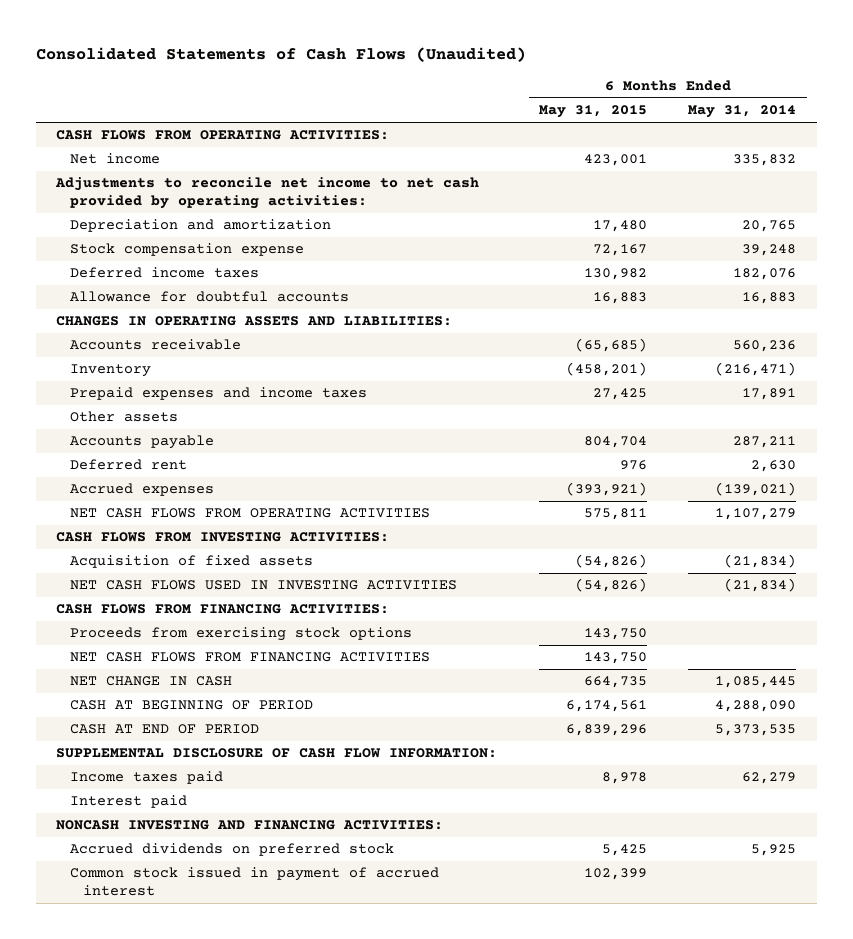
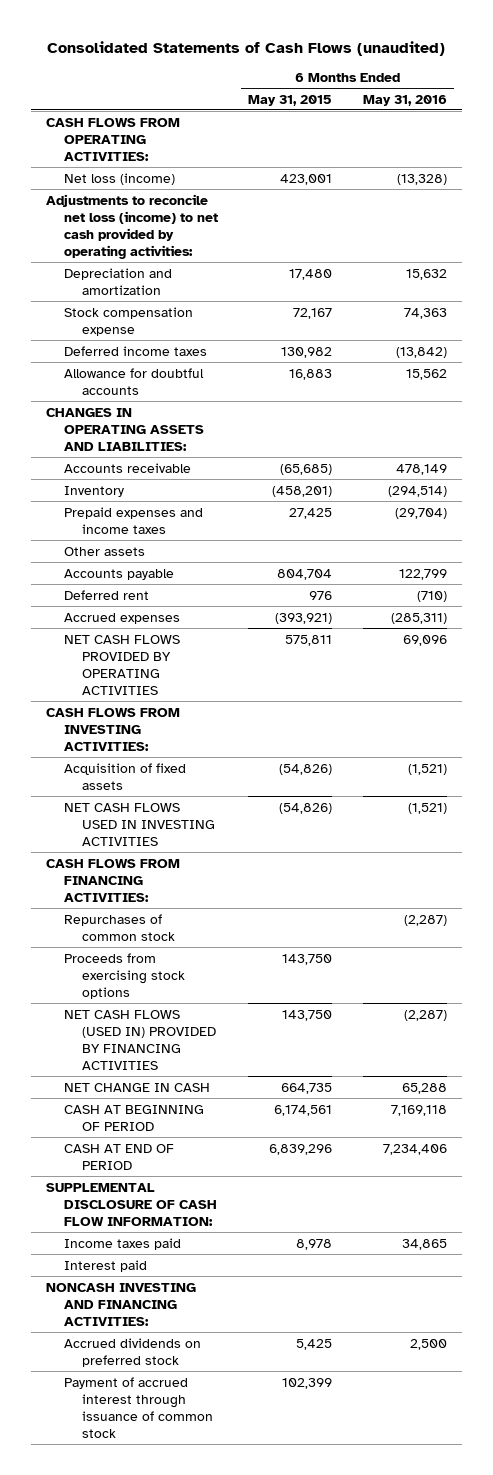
- Consolidated Statements of Cash Flows (Unaudited)
+ Consolidated Statements of Cash Flows (unaudited)
- | 6 Months Ended May 31, 2015 | 6 Months Ended May 31, 2014
+ | 6 Months Ended May 31, 2015 | 6 Months Ended May 31, 2016
- Net income | 423,001 | 335,832
- Adjustments to reconcile net income to net cash provided by operating activities:
+ Net loss (income) | 423,001 | (13,328)
+ Adjustments to reconcile net loss (income) to net cash provided by operating activities:
- NET CASH FLOWS FROM OPERATING ACTIVITIES | 575,811 | 1,107,279
+ NET CASH FLOWS PROVIDED BY OPERATING ACTIVITIES | 575,811 | 69,096
+ Repurchases of common stock | | (2,287)
- NET CASH FLOWS FROM FINANCING ACTIVITIES | 143,750 |
+ NET CASH FLOWS (USED IN) PROVIDED BY FINANCING ACTIVITIES | 143,750 | (2,287)
- Common stock issued in payment of accrued interest | 102,399 |
+ Payment of accrued interest through issuance of common stock | 102,399 |

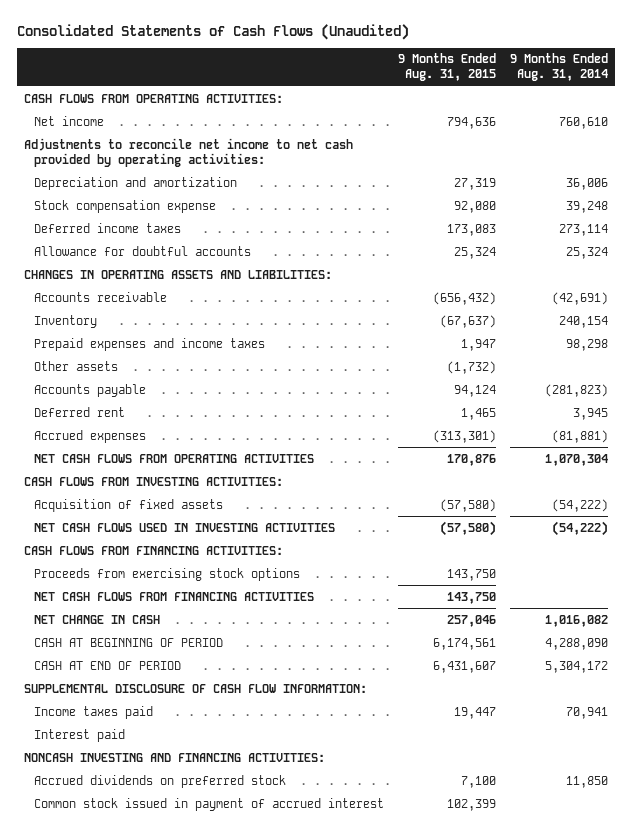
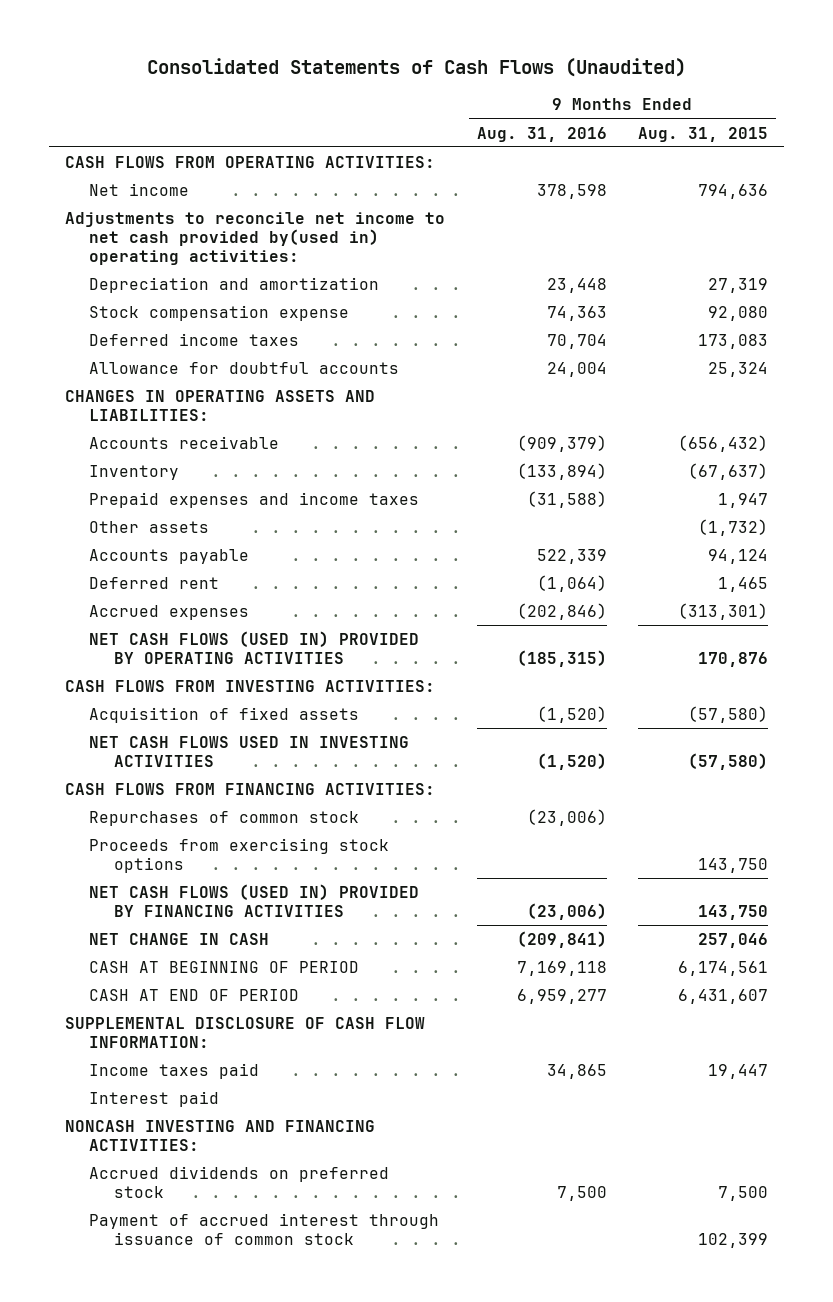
- | 9 Months Ended Aug. 31, 2015 | 9 Months Ended Aug. 31, 2014
+ | 9 Months Ended Aug. 31, 2016 | 9 Months Ended Aug. 31, 2015
- Adjustments to reconcile net income to net cash provided by operating activities:
+ Adjustments to reconcile net income to net cash provided by(used in) operating activities:
- NET CASH FLOWS FROM OPERATING ACTIVITIES | 170,876 | 1,070,304
+ NET CASH FLOWS (USED IN) PROVIDED BY OPERATING ACTIVITIES | (185,315) | 170,876
+ Repurchases of common stock | (23,006) |
- NET CASH FLOWS FROM FINANCING ACTIVITIES | 143,750 |
+ NET CASH FLOWS (USED IN) PROVIDED BY FINANCING ACTIVITIES | (23,006) | 143,750
- Accrued dividends on preferred stock | 7,100 | 11,850
- Common stock issued in payment of accrued interest | 102,399 |
+ Accrued dividends on preferred stock | 7,500 | 7,500
+ Payment of accrued interest through issuance of common stock | | 102,399

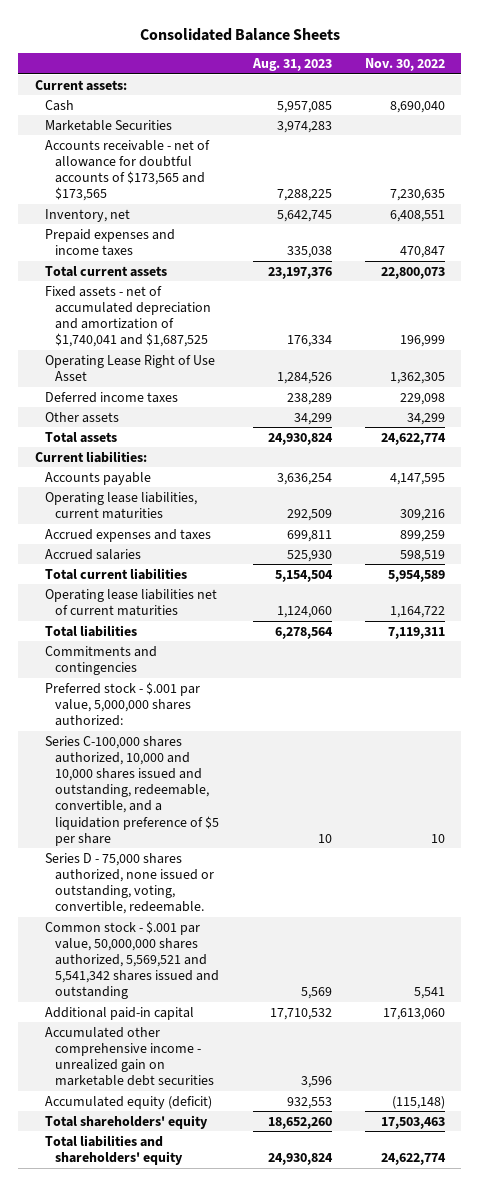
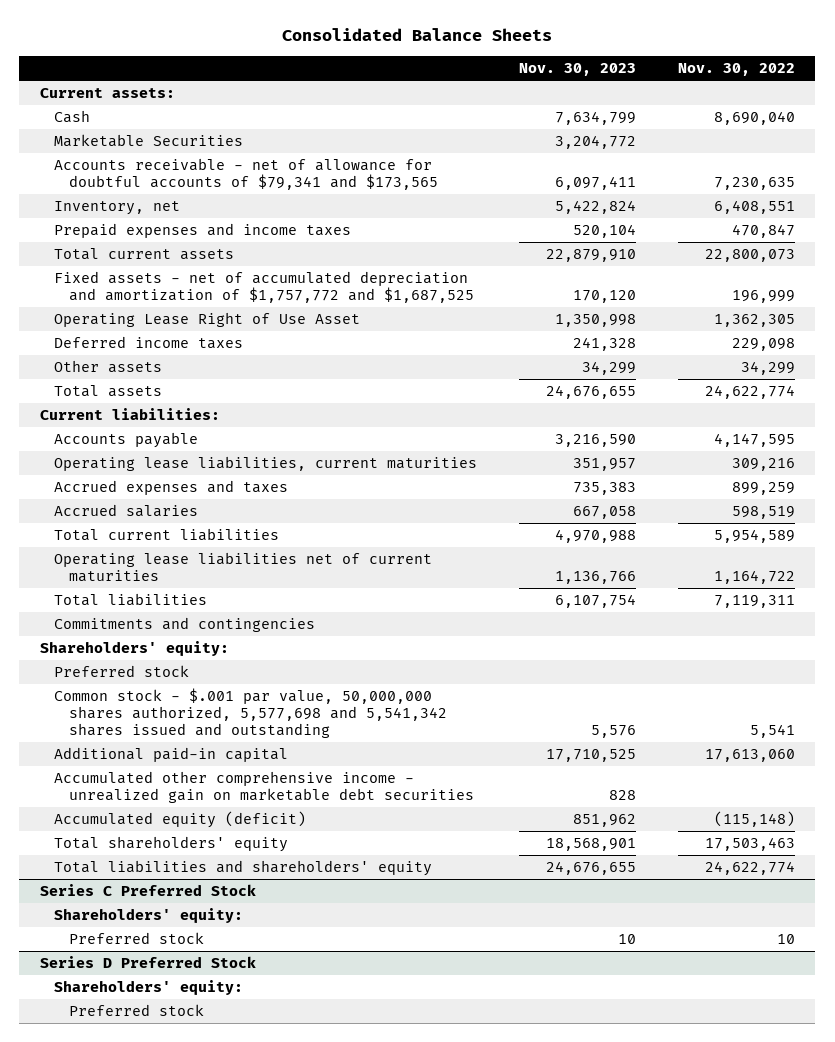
- | Aug. 31, 2023 | Nov. 30, 2022
+ | Nov. 30, 2023 | Nov. 30, 2022
- Accounts receivable - net of allowance for doubtful accounts of $173,565 and $173,565 | 7,288,225 | 7,230,635
+ Accounts receivable - net of allowance for doubtful accounts of $79,341 and $173,565 | 6,097,411 | 7,230,635
- Fixed assets - net of accumulated depreciation and amortization of $1,740,041 and $1,687,525 | 176,334 | 196,999
+ Fixed assets - net of accumulated depreciation and amortization of $1,757,772 and $1,687,525 | 170,120 | 196,999
- Preferred stock - $.001 par value, 5,000,000 shares authorized:
- Series C-100,000 shares authorized, 10,000 and 10,000 shares issued and outstanding, redeemable, convertible, and a liquidation preference of $5 per share | 10 | 10
- Series D - 75,000 shares authorized, none issued or outstanding, voting, convertible, redeemable.
- Common stock - $.001 par value, 50,000,000 shares authorized, 5,569,521 and 5,541,342 shares issued and outstanding | 5,569 | 5,541
+ Shareholders' equity:
+ Preferred stock
+ Common stock - $.001 par value, 50,000,000 shares authorized, 5,577,698 and 5,541,342 shares issued and outstanding | 5,576 | 5,541
+ Series C Preferred Stock
+ Shareholders' equity:
+ Preferred stock | 10 | 10
+ Series D Preferred Stock
+ Shareholders' equity:
+ Preferred stock

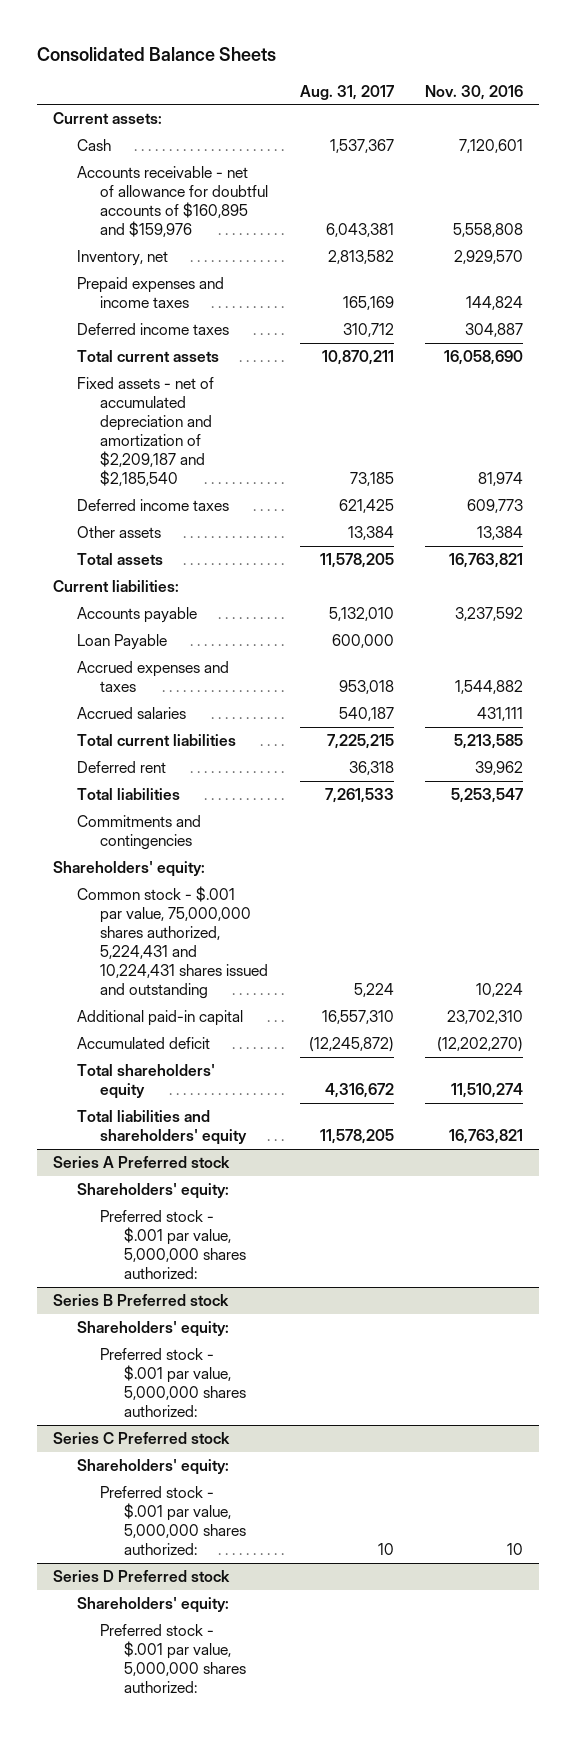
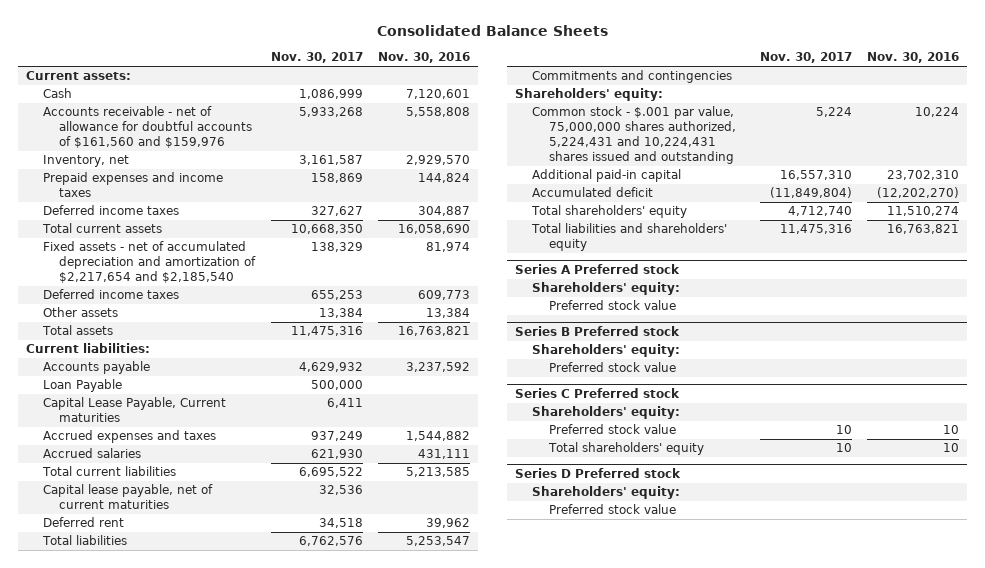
- | Aug. 31, 2017 | Nov. 30, 2016
+ | Nov. 30, 2017 | Nov. 30, 2016
- Accounts receivable - net of allowance for doubtful accounts of $160,895 and $159,976 | 6,043,381 | 5,558,808
+ Accounts receivable - net of allowance for doubtful accounts of $161,560 and $159,976 | 5,933,268 | 5,558,808
- Fixed assets - net of accumulated depreciation and amortization of $2,209,187 and $2,185,540 | 73,185 | 81,974
+ Fixed assets - net of accumulated depreciation and amortization of $2,217,654 and $2,185,540 | 138,329 | 81,974
+ Capital Lease Payable, Current maturities | 6,411 |
+ Capital lease payable, net of current maturities | 32,536 |
@ Series A Preferred stock
- Preferred stock - $.001 par value, 5,000,000 shares authorized:
+ Preferred stock value
@ Series B Preferred stock
- Preferred stock - $.001 par value, 5,000,000 shares authorized:
+ Preferred stock value
@ Series C Preferred stock
- Preferred stock - $.001 par value, 5,000,000 shares authorized: | 10 | 10
+ Preferred stock value | 10 | 10
+ Total shareholders' equity | 10 | 10
@ Series D Preferred stock
- Preferred stock - $.001 par value, 5,000,000 shares authorized:
+ Preferred stock value

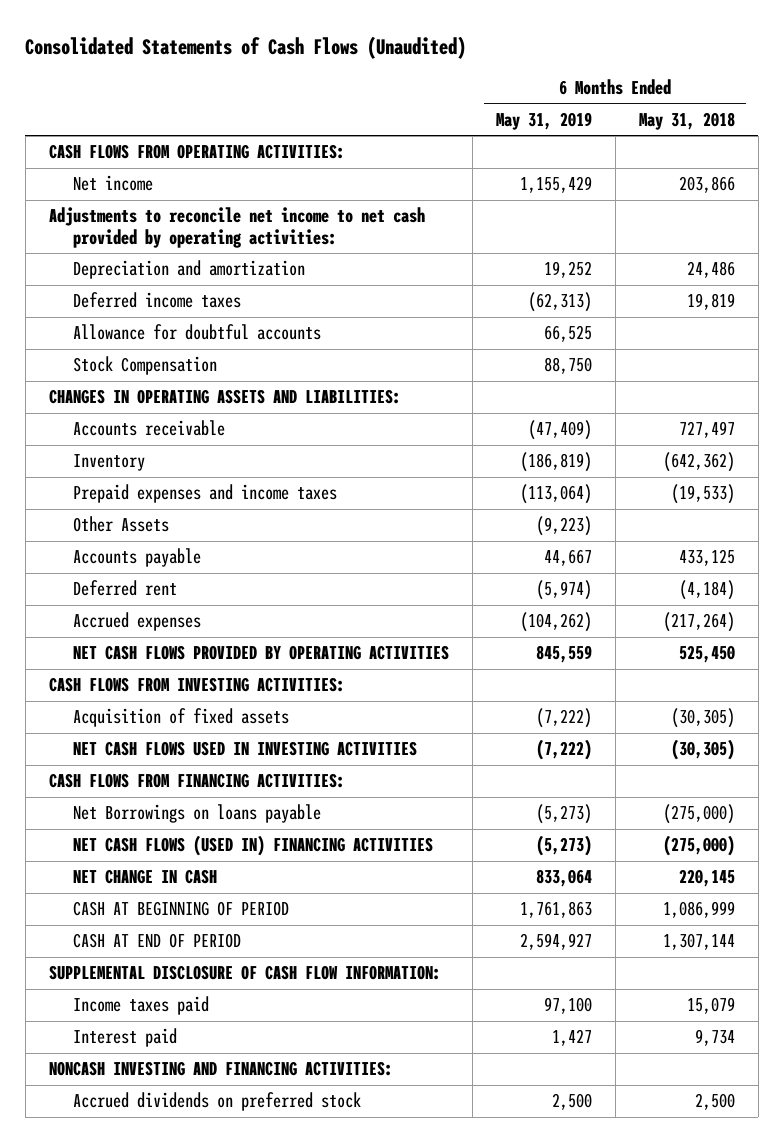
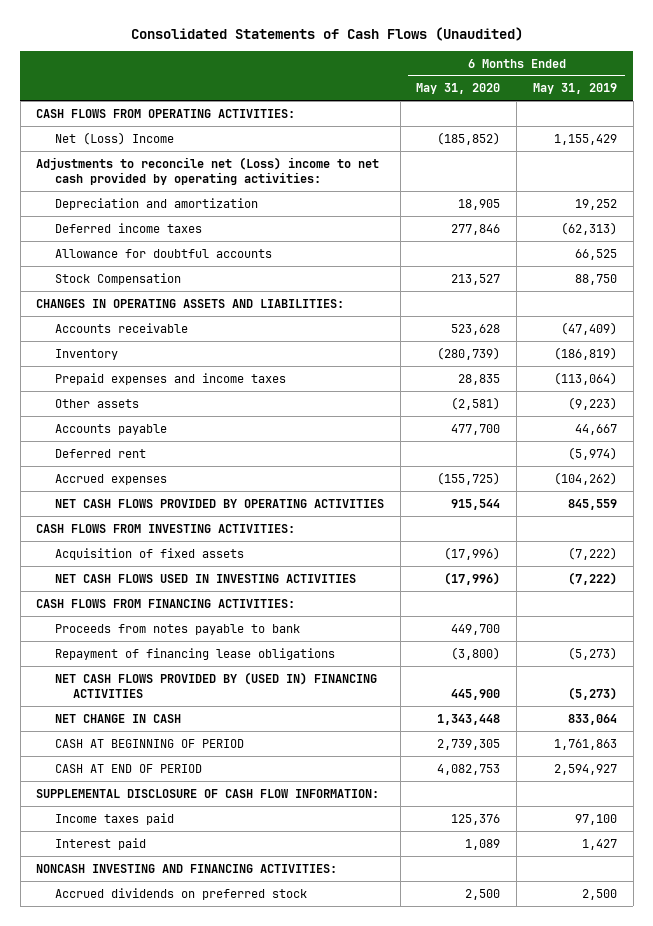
- | 6 Months Ended May 31, 2019 | 6 Months Ended May 31, 2018
+ | 6 Months Ended May 31, 2020 | 6 Months Ended May 31, 2019
- Net income | 1,155,429 | 203,866
- Adjustments to reconcile net income to net cash provided by operating activities:
+ Net (Loss) Income | (185,852) | 1,155,429
+ Adjustments to reconcile net (Loss) income to net cash provided by operating activities:
- Other Assets | (9,223) |
+ Other assets | (2,581) | (9,223)
- Net Borrowings on loans payable | (5,273) | (275,000)
- NET CASH FLOWS (USED IN) FINANCING ACTIVITIES | (5,273) | (275,000)
+ Proceeds from notes payable to bank | 449,700 |
+ Repayment of financing lease obligations | (3,800) | (5,273)
+ NET CASH FLOWS PROVIDED BY (USED IN) FINANCING ACTIVITIES | 445,900 | (5,273)

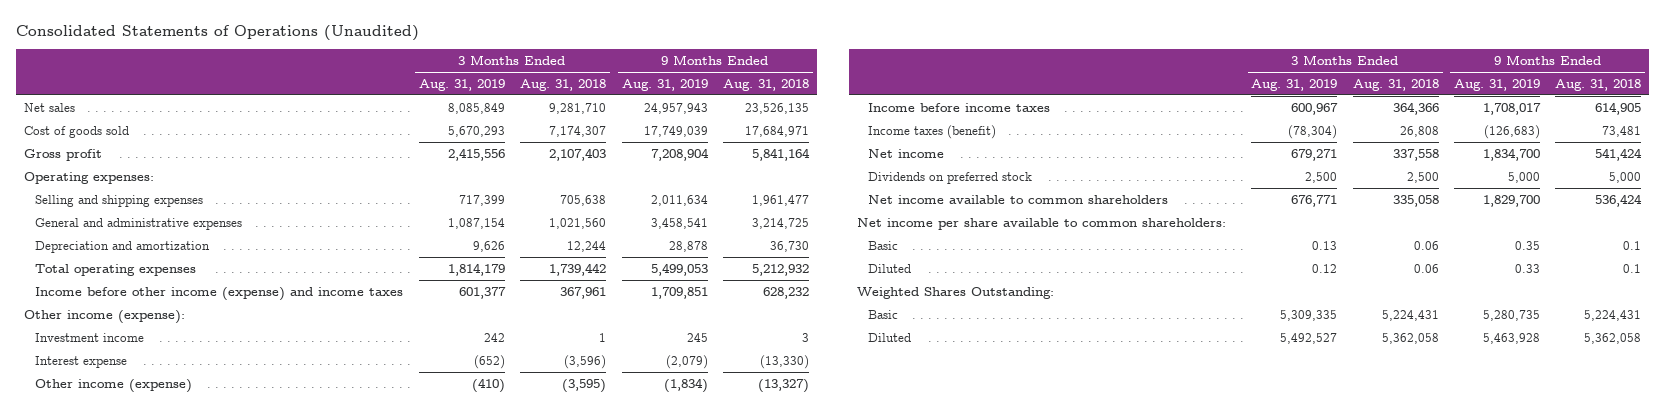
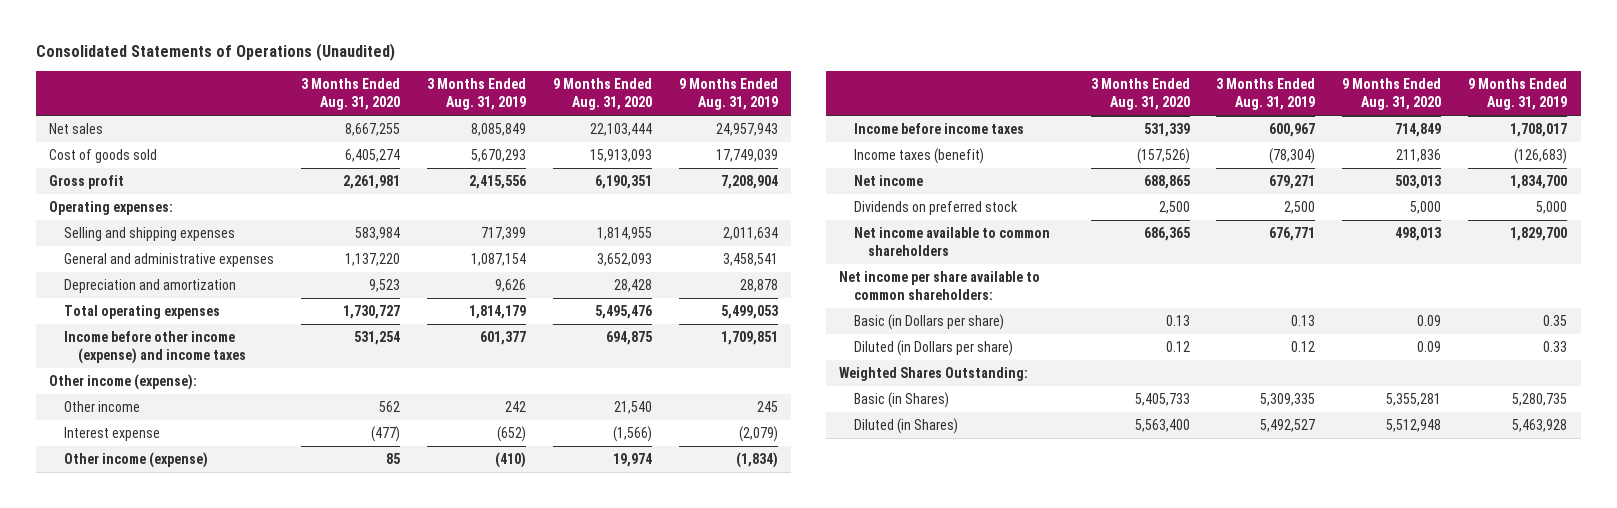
- | 3 Months Ended Aug. 31, 2019 | 3 Months Ended Aug. 31, 2018 | 9 Months Ended Aug. 31, 2019 | 9 Months Ended Aug. 31, 2018
+ | 3 Months Ended Aug. 31, 2020 | 3 Months Ended Aug. 31, 2019 | 9 Months Ended Aug. 31, 2020 | 9 Months Ended Aug. 31, 2019
- Investment income | 242 | 1 | 245 | 3
+ Other income | 562 | 242 | 21,540 | 245
- Basic | 0.13 | 0.06 | 0.35 | 0.1
- Diluted | 0.12 | 0.06 | 0.33 | 0.1
+ Basic (in Dollars per share) | 0.13 | 0.13 | 0.09 | 0.35
+ Diluted (in Dollars per share) | 0.12 | 0.12 | 0.09 | 0.33
- Basic | 5,309,335 | 5,224,431 | 5,280,735 | 5,224,431
- Diluted | 5,492,527 | 5,362,058 | 5,463,928 | 5,362,058
+ Basic (in Shares) | 5,405,733 | 5,309,335 | 5,355,281 | 5,280,735
+ Diluted (in Shares) | 5,563,400 | 5,492,527 | 5,512,948 | 5,463,928

